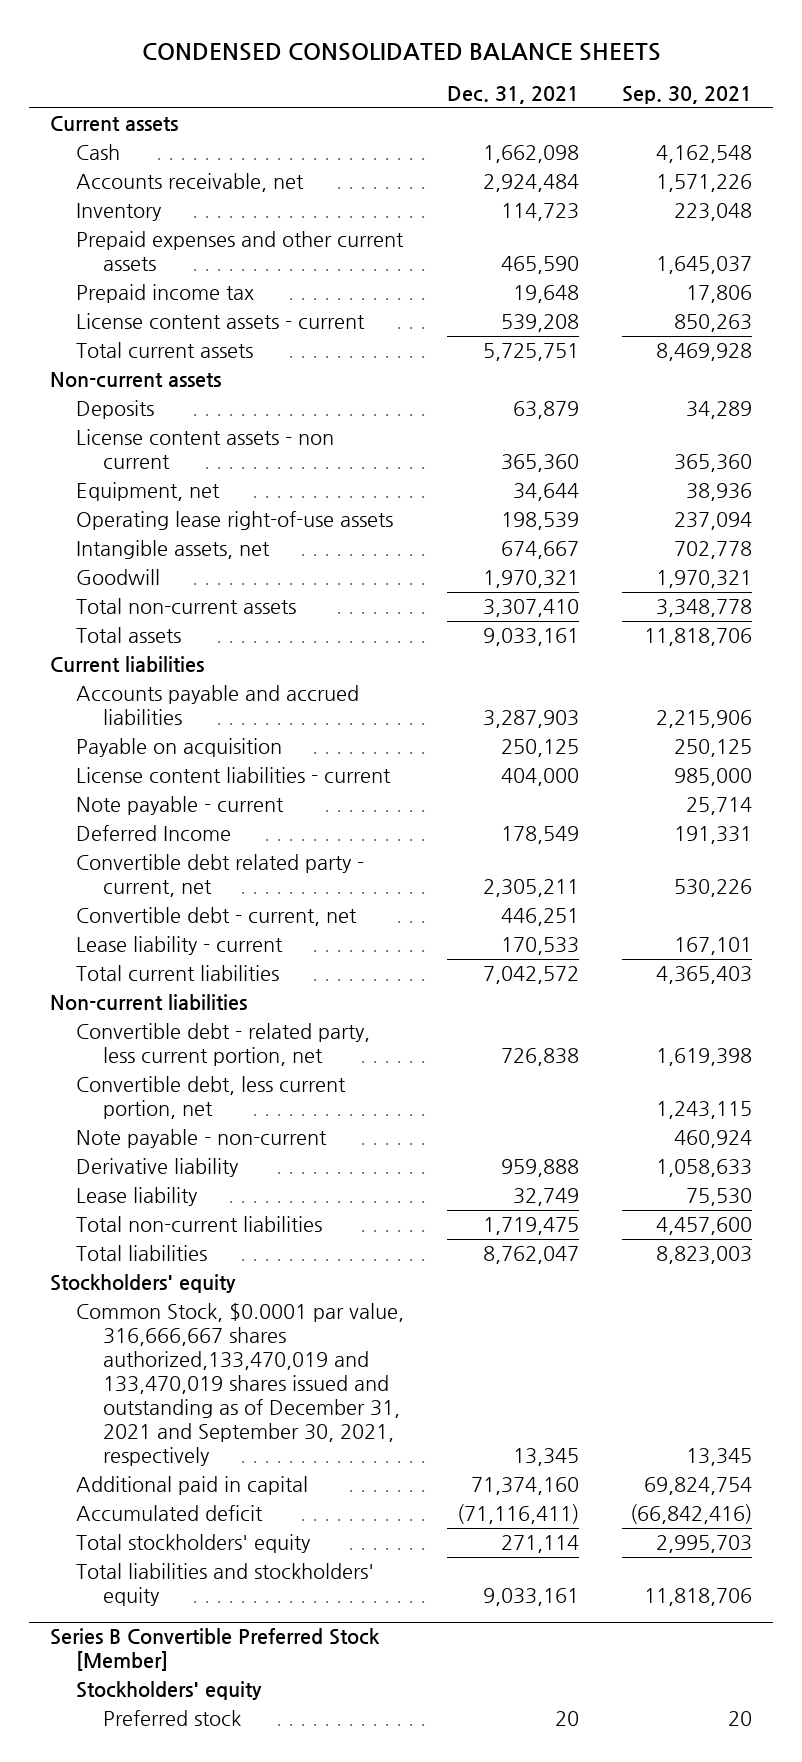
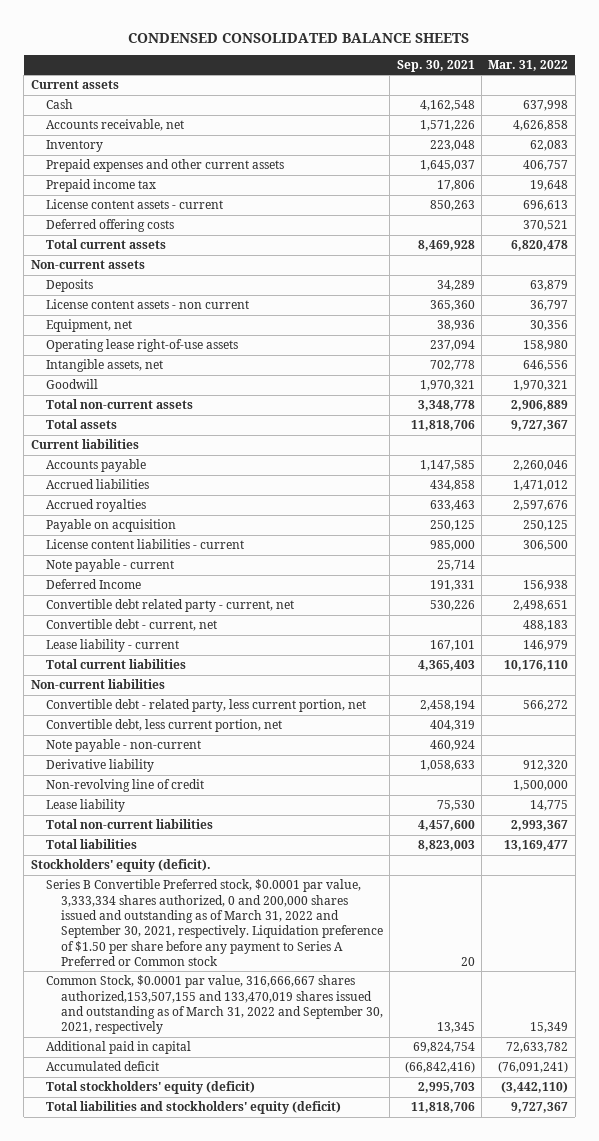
- | Dec. 31, 2021 | Sep. 30, 2021
+ | Sep. 30, 2021 | Mar. 31, 2022
+ Deferred offering costs | | 370,521
- Accounts payable and accrued liabilities | 3,287,903 | 2,215,906
+ Accounts payable | 1,147,585 | 2,260,046
+ Accrued liabilities | 434,858 | 1,471,012
+ Accrued royalties | 633,463 | 2,597,676
- Convertible debt - related party, less current portion, net | 726,838 | 1,619,398
- Convertible debt, less current portion, net | | 1,243,115
+ Convertible debt - related party, less current portion, net | 2,458,194 | 566,272
+ Convertible debt, less current portion, net | 404,319 |
+ Non-revolving line of credit | | 1,500,000
- Stockholders' equity
- Common Stock, $0.0001 par value, 316,666,667 shares authorized,133,470,019 and 133,470,019 shares issued and outstanding as of December 31, 2021 and September 30, 2021, respectively | 13,345 | 13,345
+ Stockholders' equity (deficit).
+ Series B Convertible Preferred stock, $0.0001 par value, 3,333,334 shares authorized, 0 and 200,000 shares issued and outstanding as of March 31, 2022 and September 30, 2021, respectively. Liquidation preference of $1.50 per share before any payment to Series A Preferred or Common stock | 20 |
+ Common Stock, $0.0001 par value, 316,666,667 shares authorized,153,507,155 and 133,470,019 shares issued and outstanding as of March 31, 2022 and September 30, 2021, respectively | 13,345 | 15,349
- Total stockholders' equity | 271,114 | 2,995,703
- Total liabilities and stockholders' equity | 9,033,161 | 11,818,706
- Series B Convertible Preferred Stock [Member]
- Stockholders' equity
- Preferred stock | 20 | 20
+ Total stockholders' equity (deficit) | 2,995,703 | (3,442,110)
+ Total liabilities and stockholders' equity (deficit) | 11,818,706 | 9,727,367

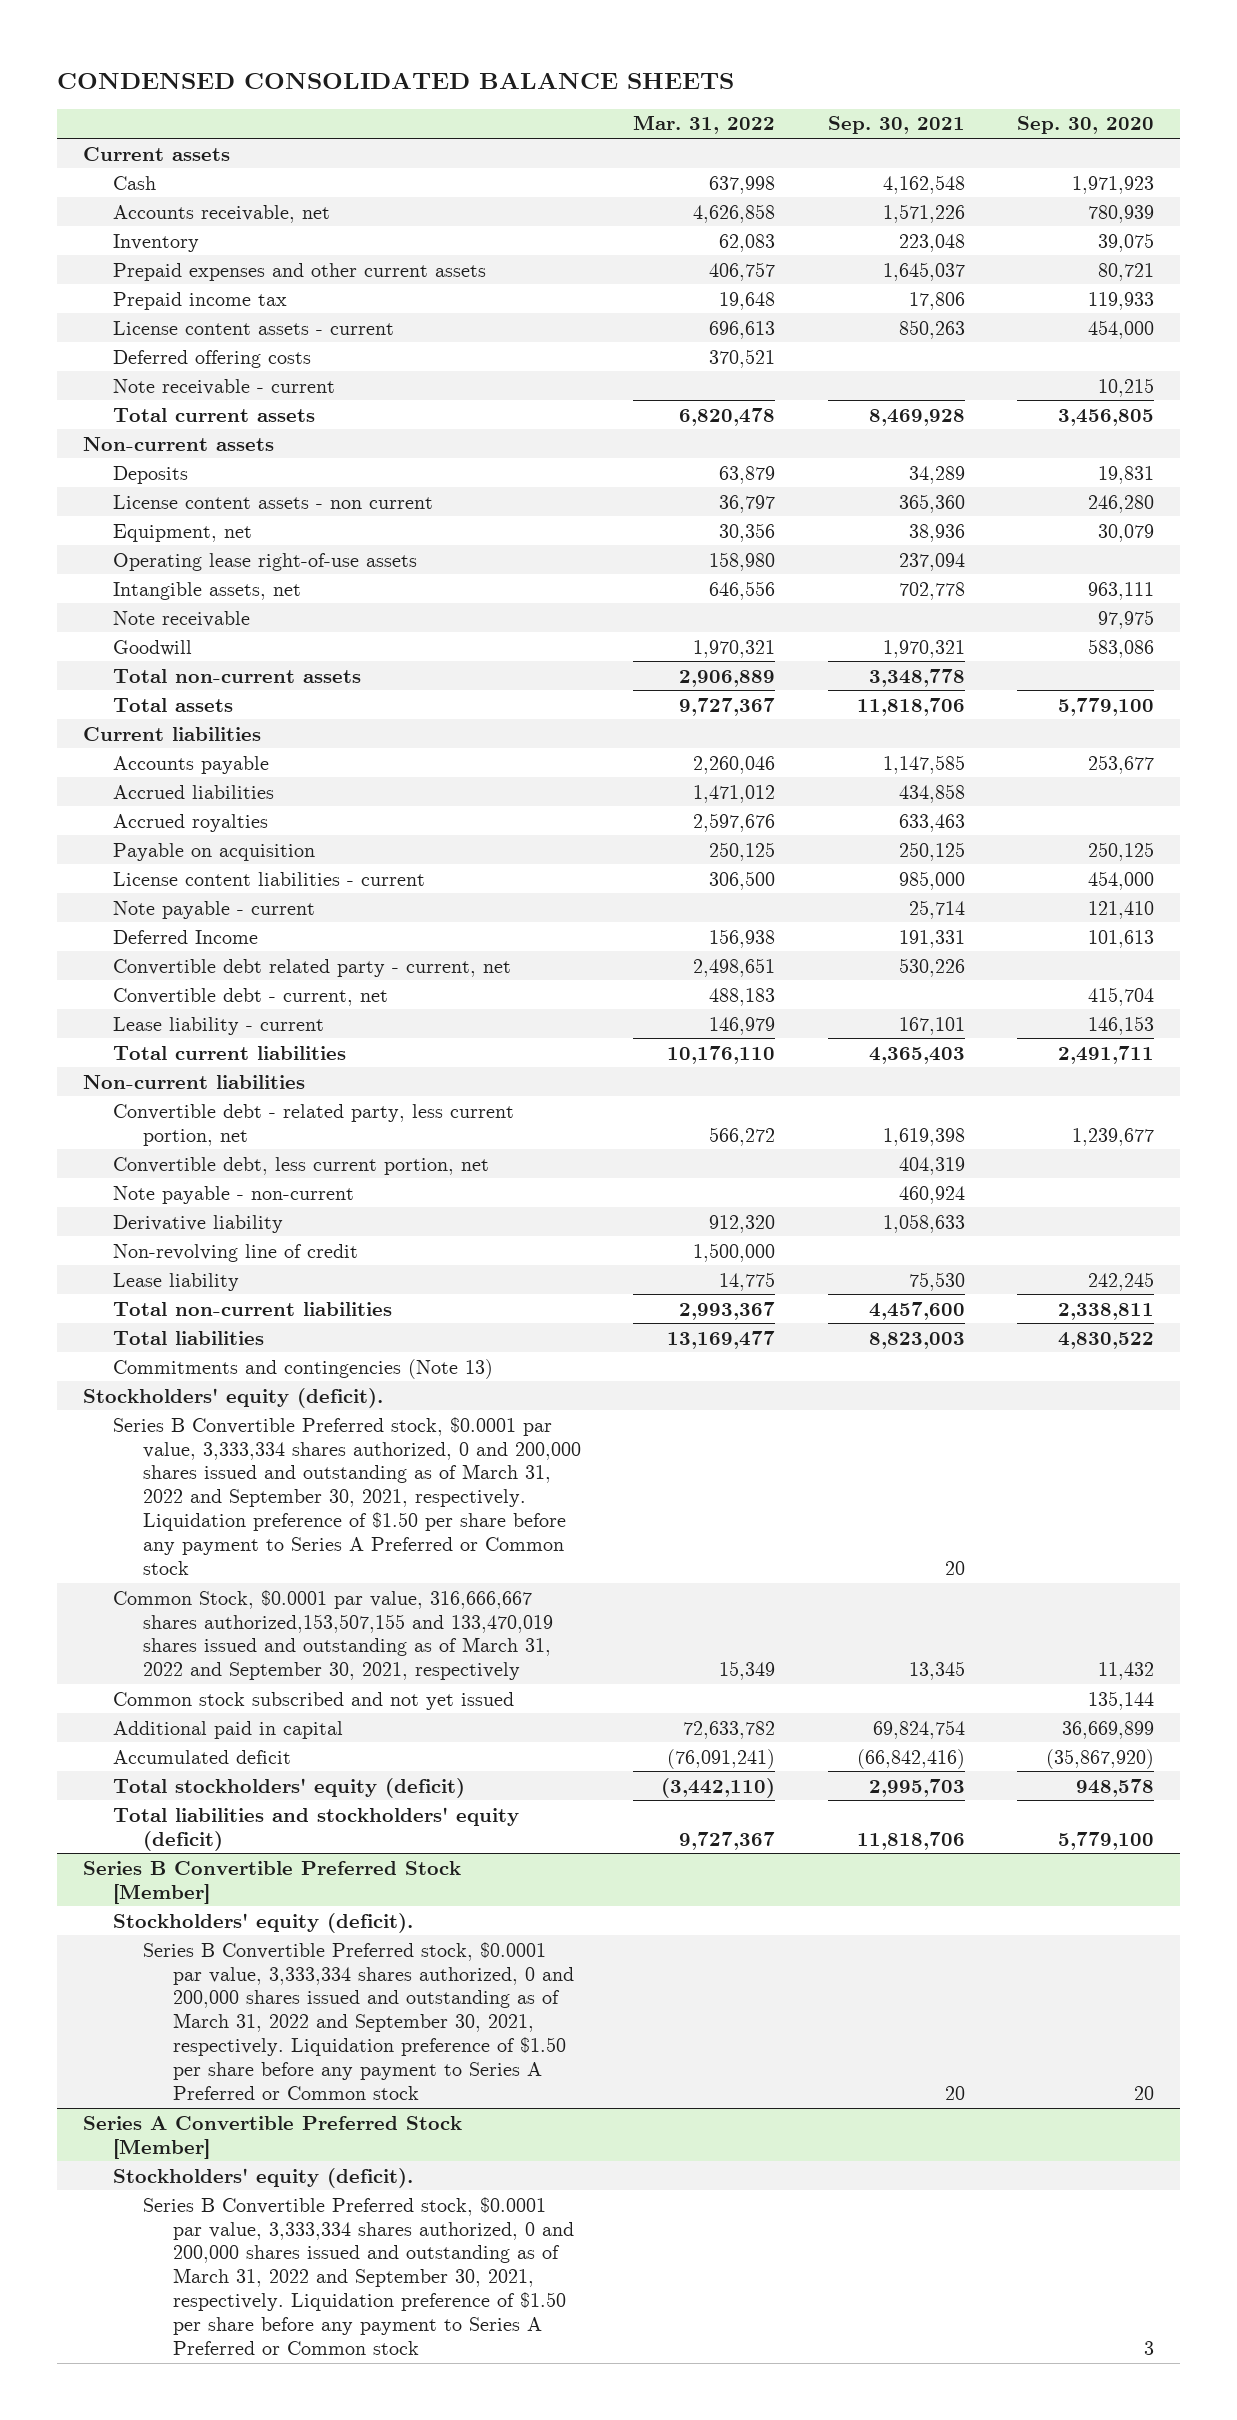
- | Sep. 30, 2021 | Mar. 31, 2022
+ | Mar. 31, 2022 | Sep. 30, 2021 | Sep. 30, 2020
+ Note receivable - current | | | 10,215
+ Note receivable | | | 97,975
- Convertible debt - related party, less current portion, net | 2,458,194 | 566,272
+ Convertible debt - related party, less current portion, net | 566,272 | 1,619,398 | 1,239,677
+ Commitments and contingencies (Note 13)
+ Common stock subscribed and not yet issued | | | 135,144
+ Series B Convertible Preferred Stock [Member]
+ Stockholders' equity (deficit).
+ Series B Convertible Preferred stock, $0.0001 par value, 3,333,334 shares authorized, 0 and 200,000 shares issued and outstanding as of March 31, 2022 and September 30, 2021, respectively. Liquidation preference of $1.50 per share before any payment to Series A Preferred or Common stock | | 20 | 20
+ Series A Convertible Preferred Stock [Member]
+ Stockholders' equity (deficit).
+ Series B Convertible Preferred stock, $0.0001 par value, 3,333,334 shares authorized, 0 and 200,000 shares issued and outstanding as of March 31, 2022 and September 30, 2021, respectively. Liquidation preference of $1.50 per share before any payment to Series A Preferred or Common stock | | | 3

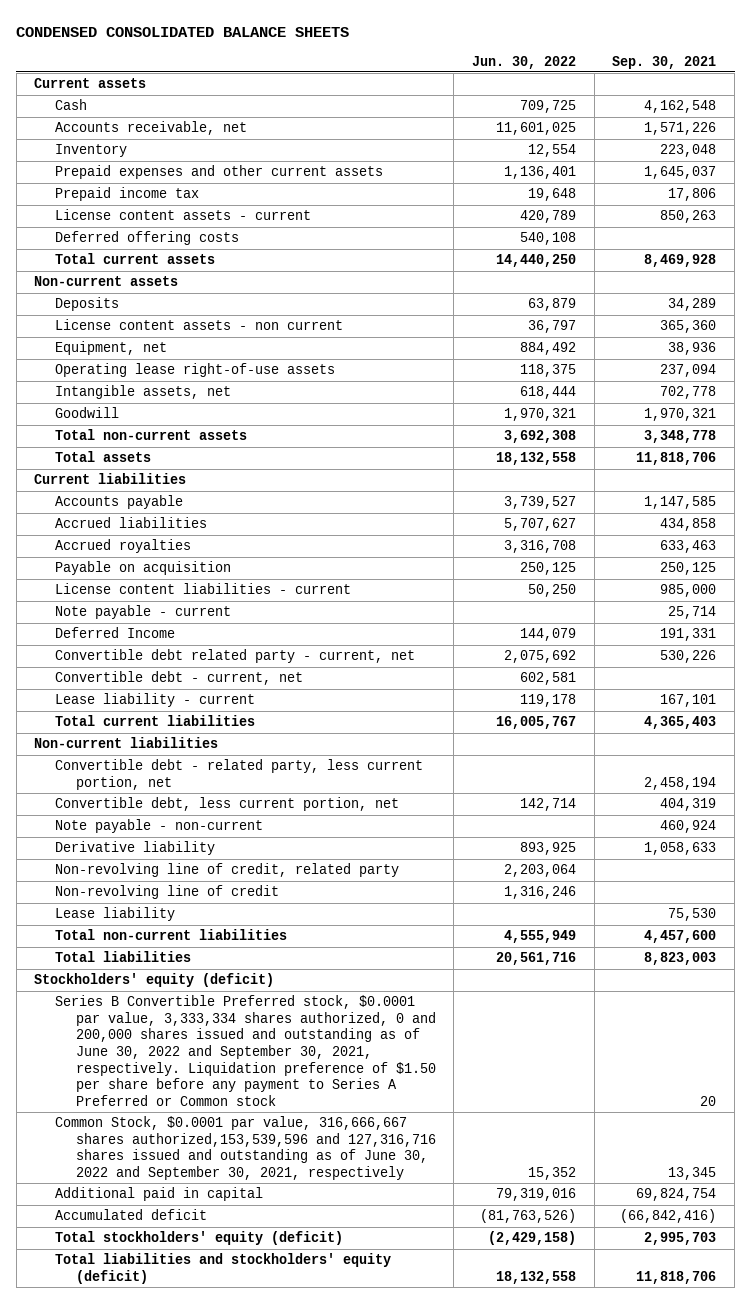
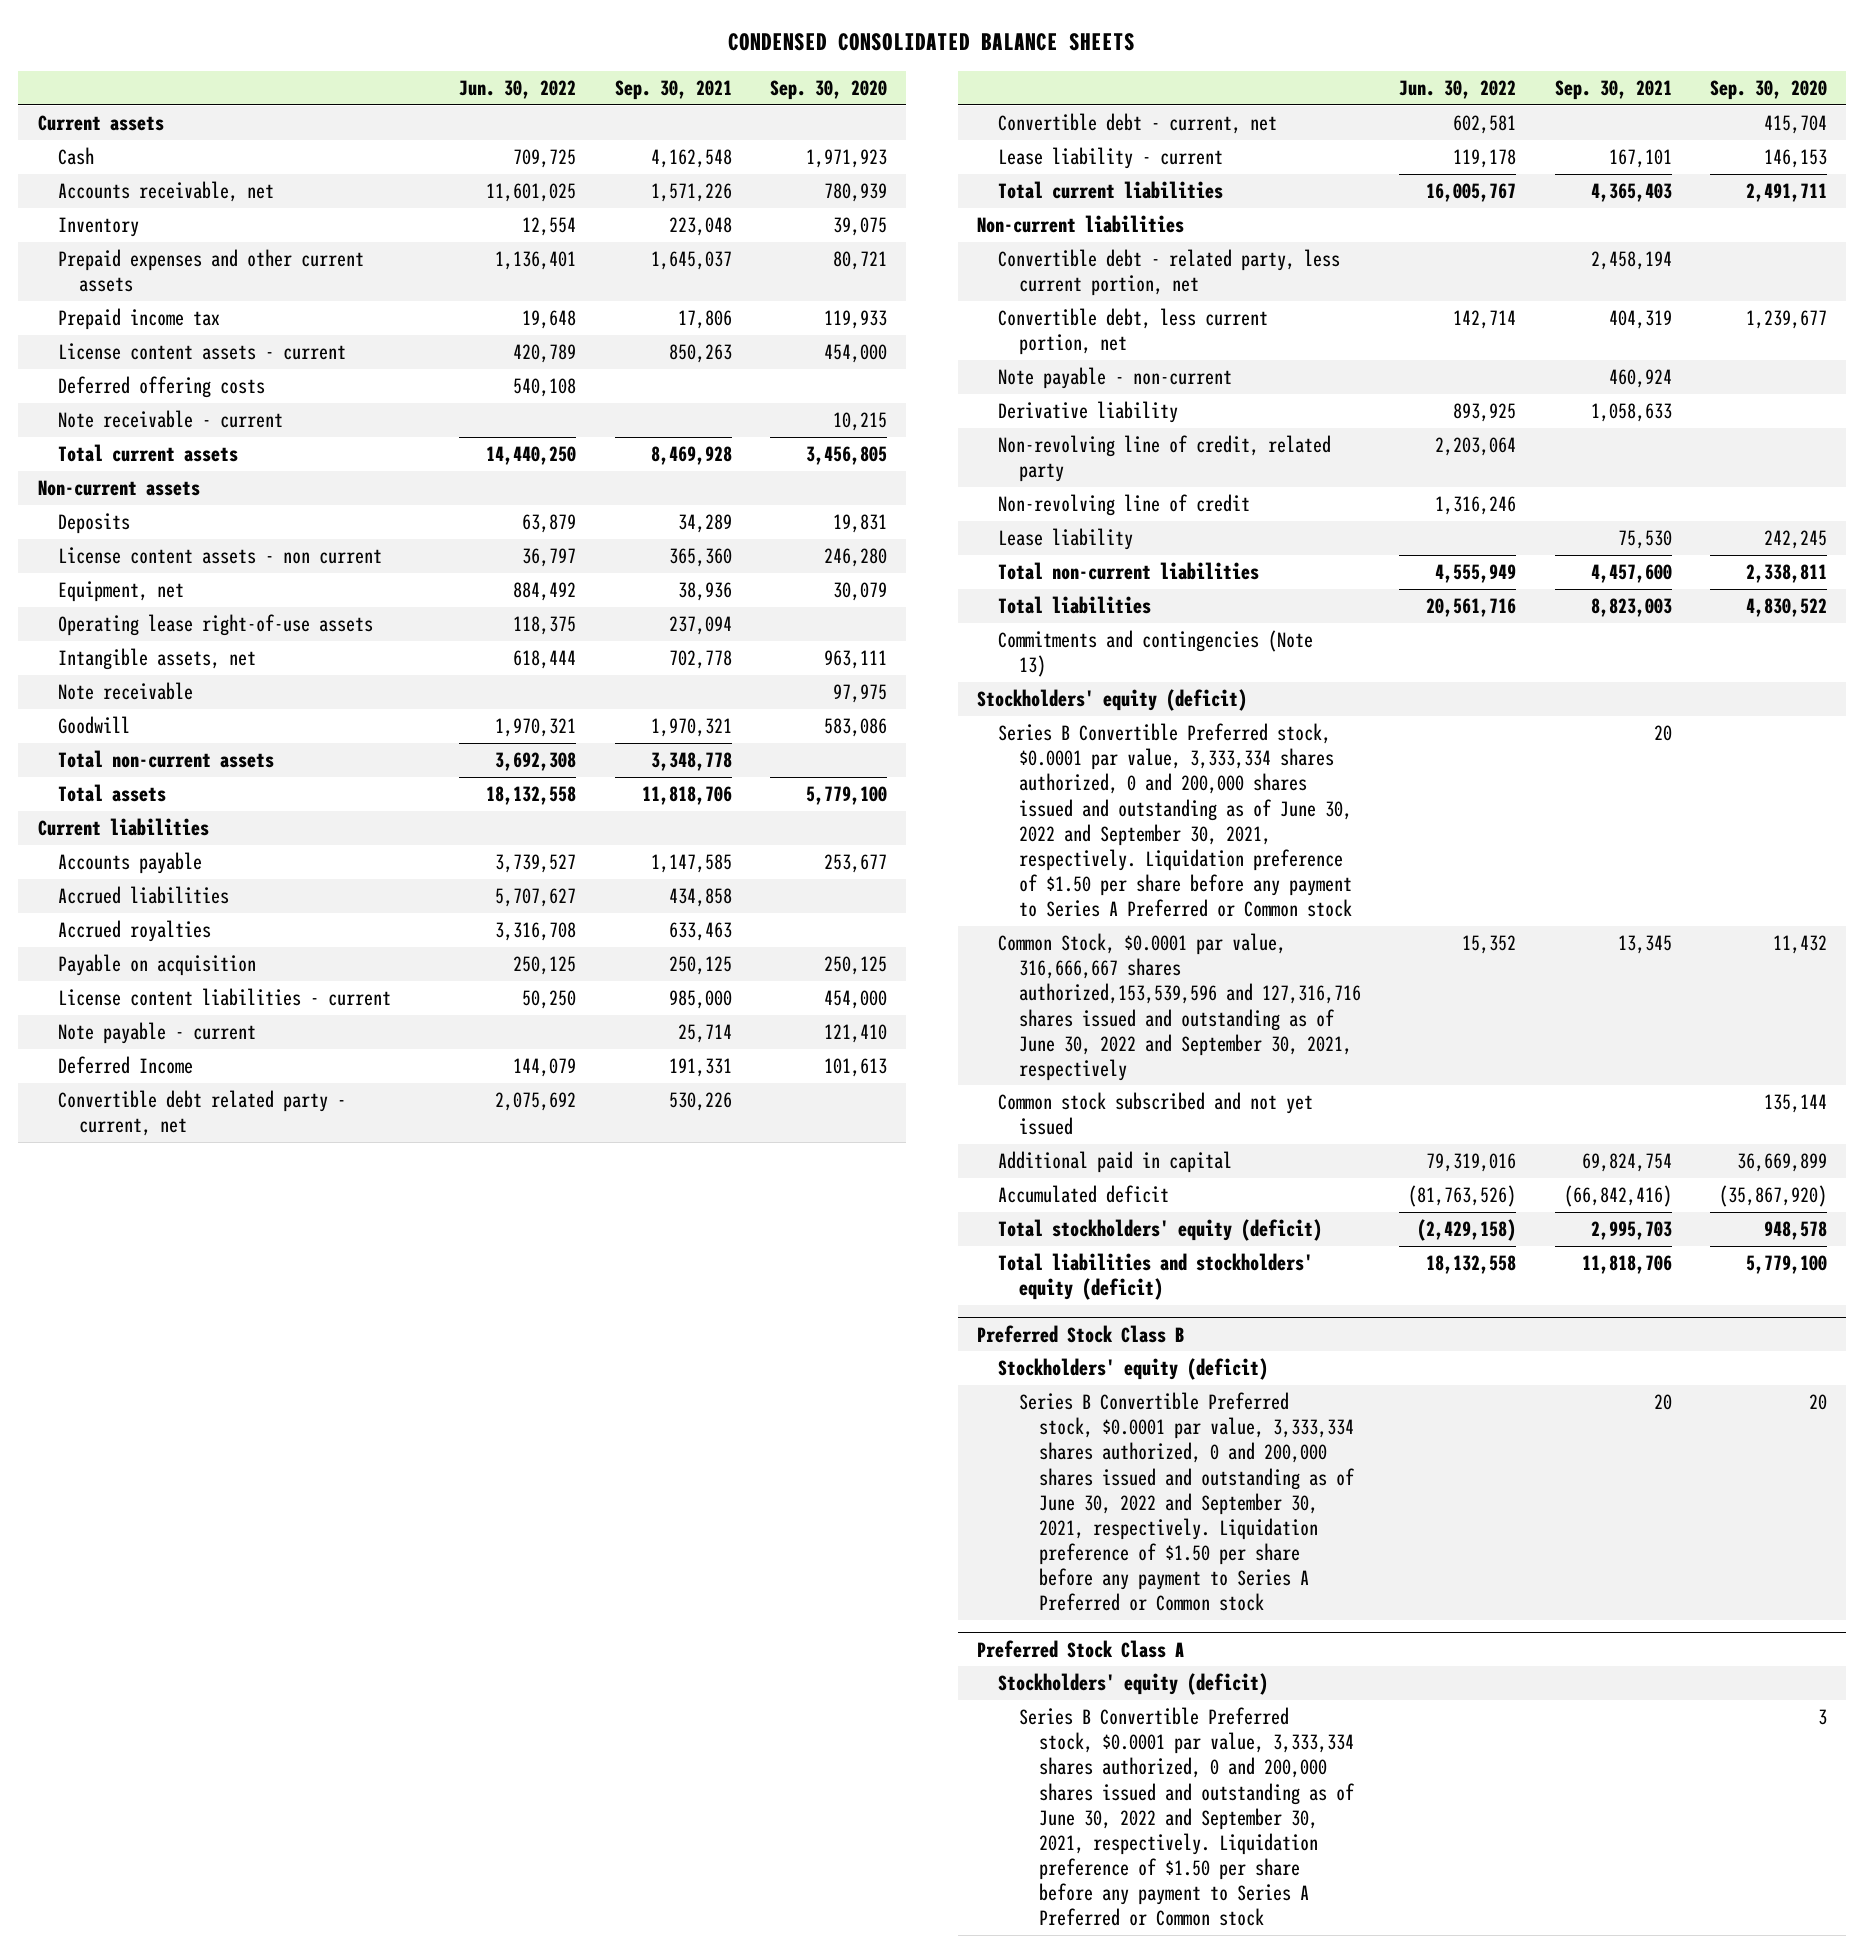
- | Jun. 30, 2022 | Sep. 30, 2021
+ | Jun. 30, 2022 | Sep. 30, 2021 | Sep. 30, 2020
+ Note receivable - current | | | 10,215
+ Note receivable | | | 97,975
+ Commitments and contingencies (Note 13)
+ Common stock subscribed and not yet issued | | | 135,144
+ Preferred Stock Class B
+ Stockholders' equity (deficit)
+ Series B Convertible Preferred stock, $0.0001 par value, 3,333,334 shares authorized, 0 and 200,000 shares issued and outstanding as of June 30, 2022 and September 30, 2021, respectively. Liquidation preference of $1.50 per share before any payment to Series A Preferred or Common stock | | 20 | 20
+ Preferred Stock Class A
+ Stockholders' equity (deficit)
+ Series B Convertible Preferred stock, $0.0001 par value, 3,333,334 shares authorized, 0 and 200,000 shares issued and outstanding as of June 30, 2022 and September 30, 2021, respectively. Liquidation preference of $1.50 per share before any payment to Series A Preferred or Common stock | | | 3

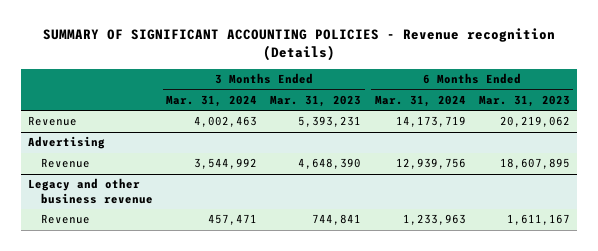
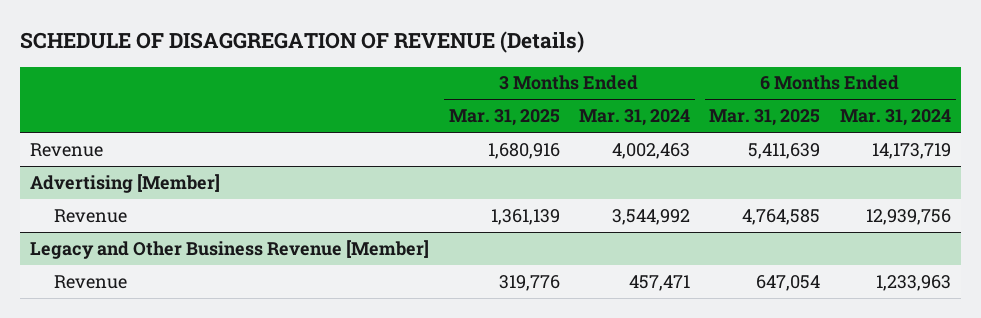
- SUMMARY OF SIGNIFICANT ACCOUNTING POLICIES - Revenue recognition (Details)
+ SCHEDULE OF DISAGGREGATION OF REVENUE (Details)
- | 3 Months Ended Mar. 31, 2024 | 3 Months Ended Mar. 31, 2023 | 6 Months Ended Mar. 31, 2024 | 6 Months Ended Mar. 31, 2023
+ | 3 Months Ended Mar. 31, 2025 | 3 Months Ended Mar. 31, 2024 | 6 Months Ended Mar. 31, 2025 | 6 Months Ended Mar. 31, 2024
- Advertising
+ Advertising [Member]
- Legacy and other business revenue
+ Legacy and Other Business Revenue [Member]

